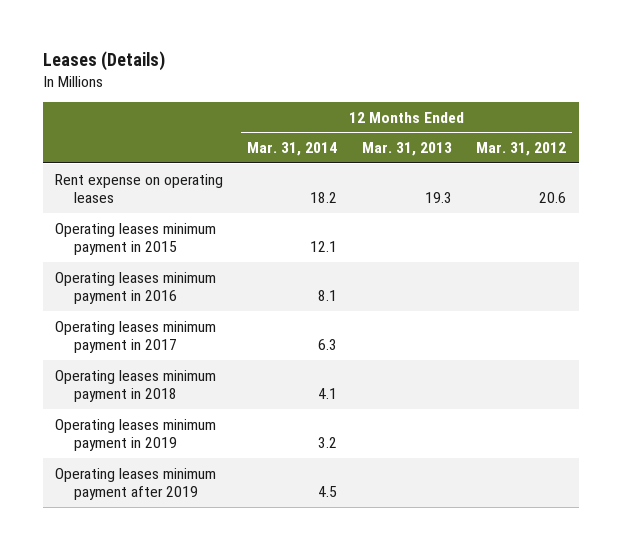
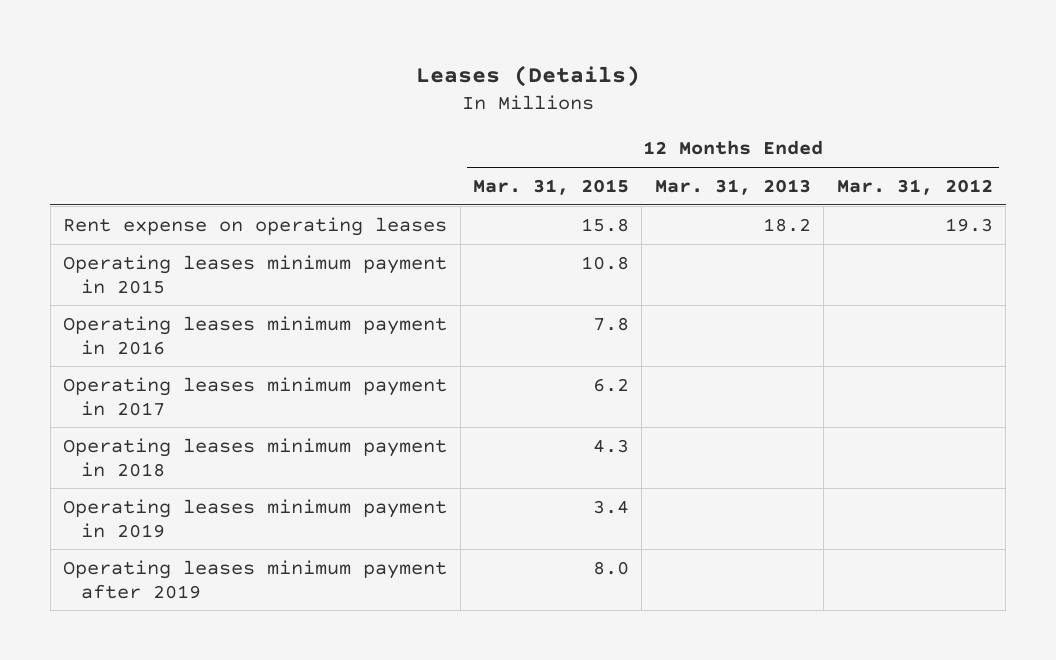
- | 12 Months Ended Mar. 31, 2014 | 12 Months Ended Mar. 31, 2013 | 12 Months Ended Mar. 31, 2012
+ | 12 Months Ended Mar. 31, 2015 | 12 Months Ended Mar. 31, 2013 | 12 Months Ended Mar. 31, 2012
- Rent expense on operating leases | 18.2 | 19.3 | 20.6
+ Rent expense on operating leases | 15.8 | 18.2 | 19.3

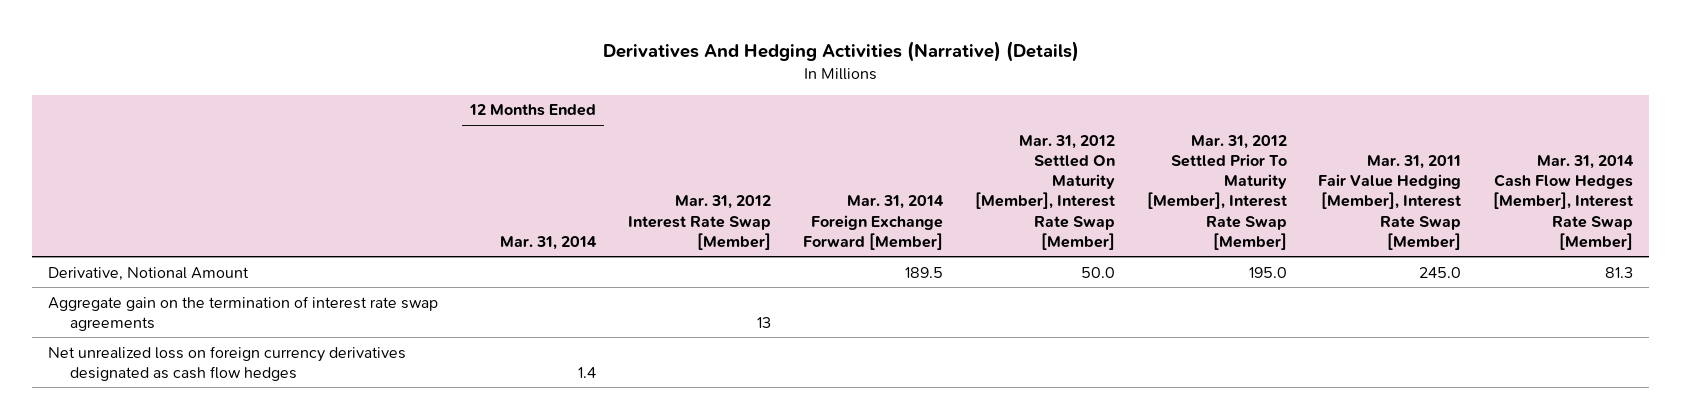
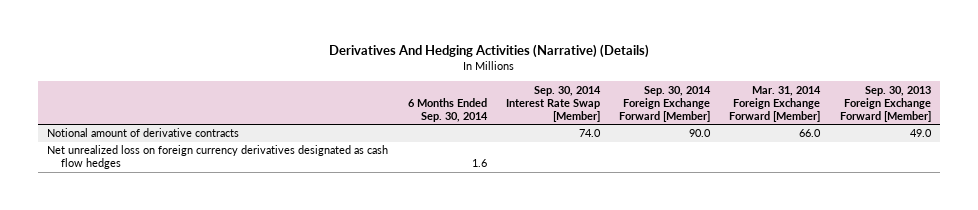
- | 12 Months Ended Mar. 31, 2014 | Mar. 31, 2012 Interest Rate Swap [Member] | Mar. 31, 2014 Foreign Exchange Forward [Member] | Mar. 31, 2012 Settled On Maturity [Member], Interest Rate Swap [Member] | Mar. 31, 2012 Settled Prior To Maturity [Member], Interest Rate Swap [Member] | Mar. 31, 2011 Fair Value Hedging [Member], Interest Rate Swap [Member] | Mar. 31, 2014 Cash Flow Hedges [Member], Interest Rate Swap [Member]
+ | 6 Months Ended Sep. 30, 2014 | Sep. 30, 2014 Interest Rate Swap [Member] | Sep. 30, 2014 Foreign Exchange Forward [Member] | Mar. 31, 2014 Foreign Exchange Forward [Member] | Sep. 30, 2013 Foreign Exchange Forward [Member]
- Derivative, Notional Amount | | | 189.5 | 50.0 | 195.0 | 245.0 | 81.3
- Aggregate gain on the termination of interest rate swap agreements | | 13 | | | | |
+ Notional amount of derivative contracts | | 74.0 | 90.0 | 66.0 | 49.0

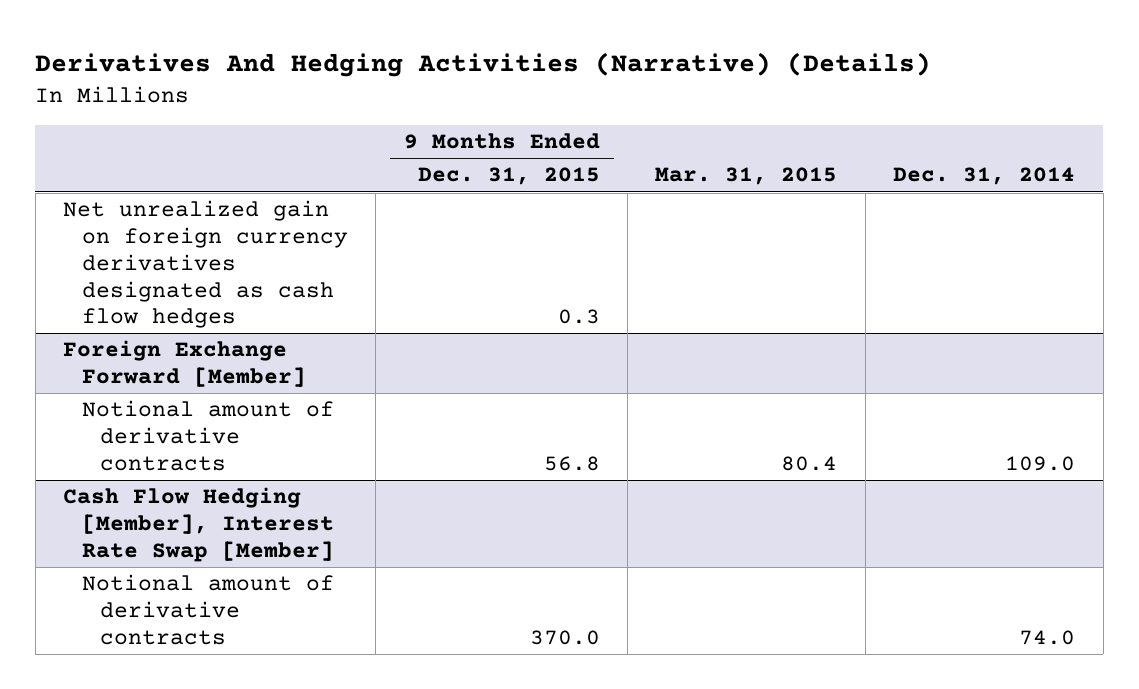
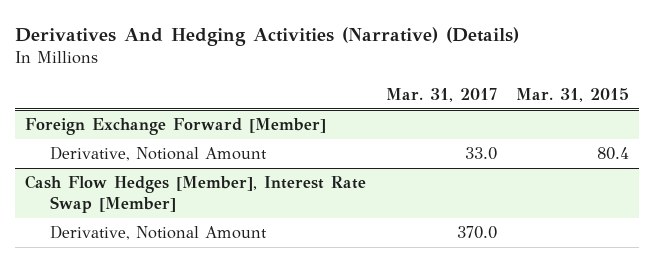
- | 9 Months Ended Dec. 31, 2015 | Mar. 31, 2015 | Dec. 31, 2014
+ | Mar. 31, 2017 | Mar. 31, 2015
- Net unrealized gain on foreign currency derivatives designated as cash flow hedges | 0.3 | |
@ Foreign Exchange Forward [Member]
- Notional amount of derivative contracts | 56.8 | 80.4 | 109.0
- Cash Flow Hedging [Member], Interest Rate Swap [Member]
- Notional amount of derivative contracts | 370.0 | | 74.0
@ Foreign Exchange Forward [Member]
+ Derivative, Notional Amount | 33.0 | 80.4
+ Cash Flow Hedges [Member], Interest Rate Swap [Member]
+ Derivative, Notional Amount | 370.0 |

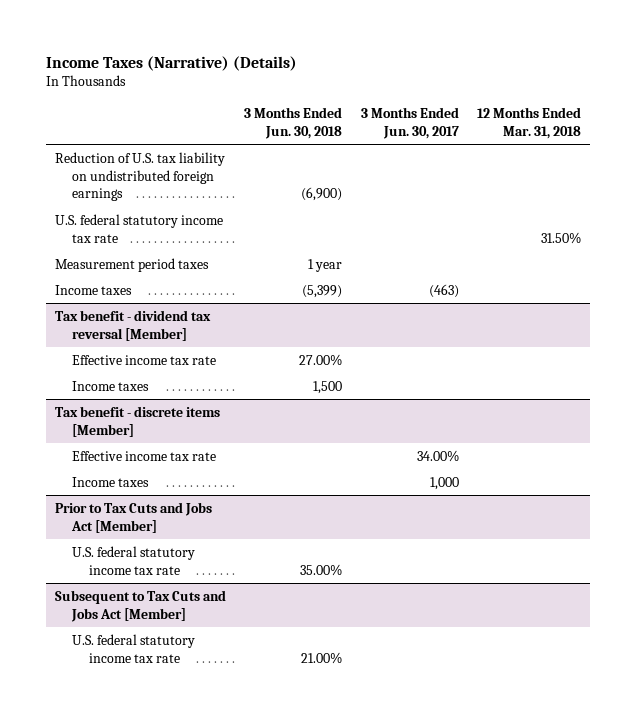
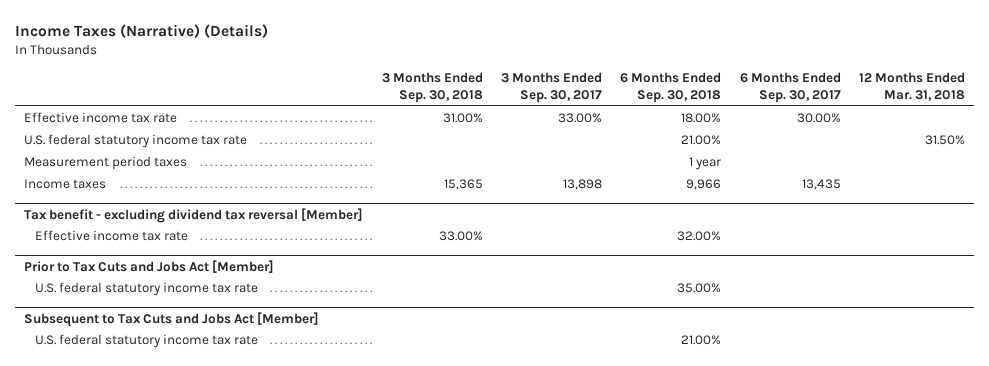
- | 3 Months Ended Jun. 30, 2018 | 3 Months Ended Jun. 30, 2017 | 12 Months Ended Mar. 31, 2018
+ | 3 Months Ended Sep. 30, 2018 | 3 Months Ended Sep. 30, 2017 | 6 Months Ended Sep. 30, 2018 | 6 Months Ended Sep. 30, 2017 | 12 Months Ended Mar. 31, 2018
- Reduction of U.S. tax liability on undistributed foreign earnings | (6,900) | |
+ Effective income tax rate | 31.00% | 33.00% | 18.00% | 30.00% |
- Tax benefit - dividend tax reversal [Member]
+ Tax benefit - excluding dividend tax reversal [Member]
- Income taxes | 1,500 | |
- Tax benefit - discrete items [Member]
- Effective income tax rate | | 34.00% |
- Income taxes | | 1,000 |

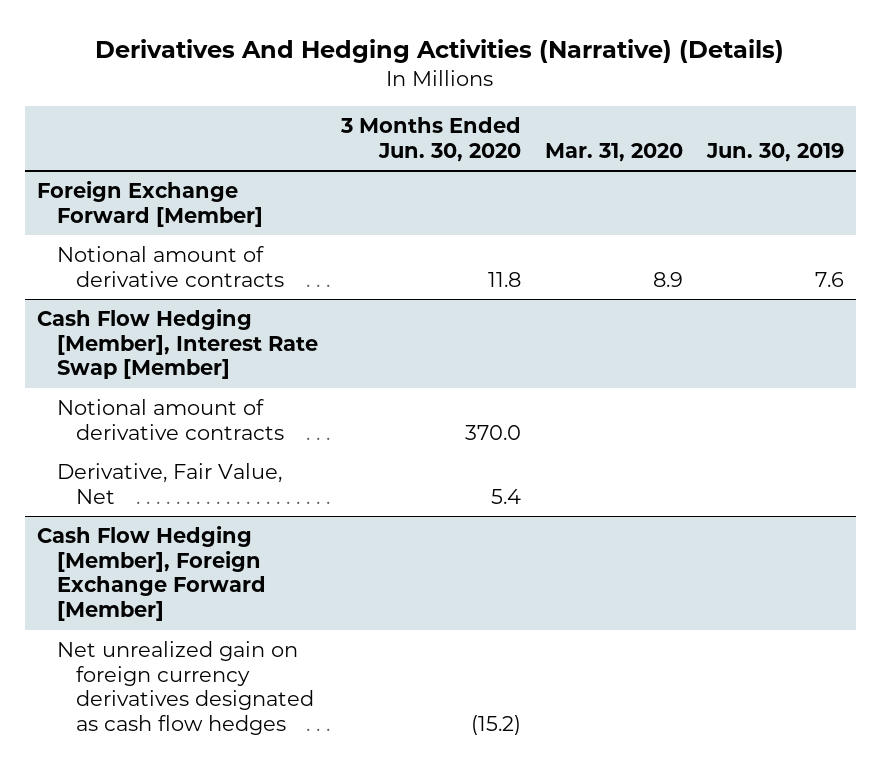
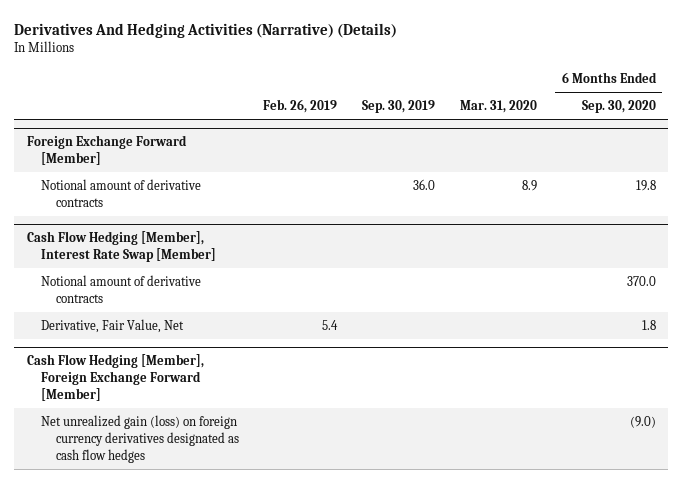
- | 3 Months Ended Jun. 30, 2020 | Mar. 31, 2020 | Jun. 30, 2019
+ | Feb. 26, 2019 | Sep. 30, 2019 | Mar. 31, 2020 | 6 Months Ended Sep. 30, 2020
@ Cash Flow Hedging [Member], Foreign Exchange Forward [Member]
- Net unrealized gain on foreign currency derivatives designated as cash flow hedges | (15.2) | |
+ Net unrealized gain (loss) on foreign currency derivatives designated as cash flow hedges | | | | (9.0)

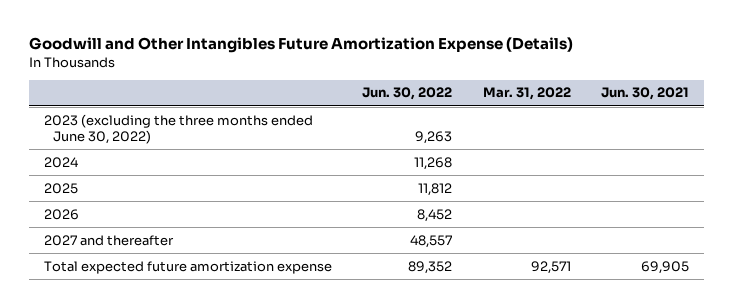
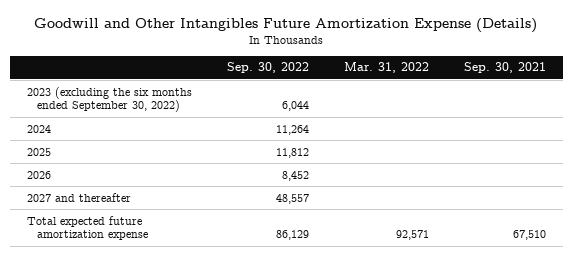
- | Jun. 30, 2022 | Mar. 31, 2022 | Jun. 30, 2021
+ | Sep. 30, 2022 | Mar. 31, 2022 | Sep. 30, 2021
- 2023 (excluding the three months ended June 30, 2022) | 9,263 | |
+ 2023 (excluding the six months ended September 30, 2022) | 6,044 | |

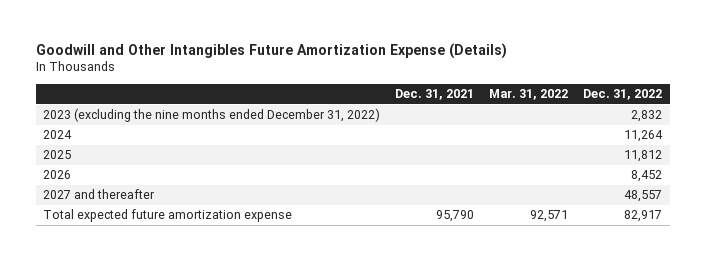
- | Sep. 30, 2022 | Mar. 31, 2022 | Sep. 30, 2021
+ | Dec. 31, 2021 | Mar. 31, 2022 | Dec. 31, 2022
- 2023 (excluding the six months ended September 30, 2022) | 6,044 | |
+ 2023 (excluding the nine months ended December 31, 2022) | | | 2,832

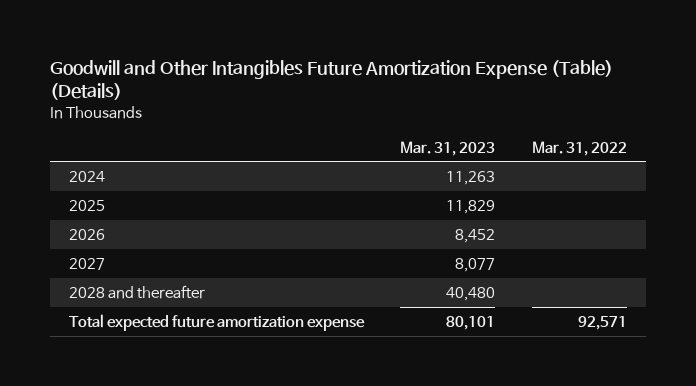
- Goodwill and Other Intangibles Future Amortization Expense (Details)
+ Goodwill and Other Intangibles Future Amortization Expense (Table) (Details)
- | Dec. 31, 2021 | Mar. 31, 2022 | Dec. 31, 2022
+ | Mar. 31, 2023 | Mar. 31, 2022
- 2023 (excluding the nine months ended December 31, 2022) | | | 2,832
- 2027 and thereafter | | | 48,557
+ 2027 | 8,077 |
+ 2028 and thereafter | 40,480 |

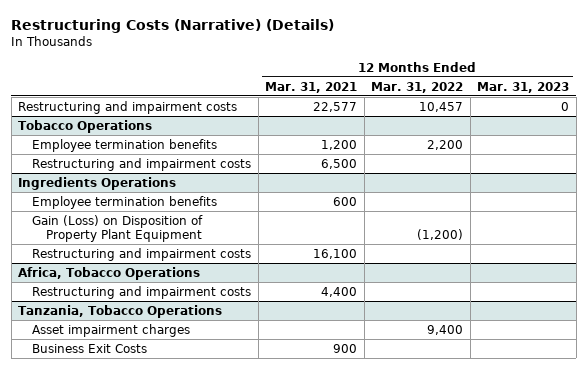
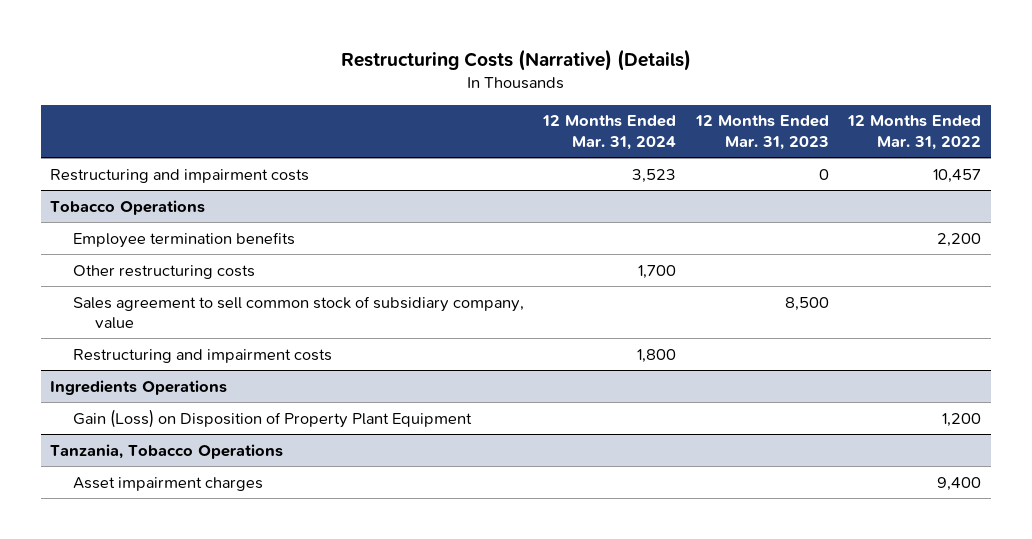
- | 12 Months Ended Mar. 31, 2021 | 12 Months Ended Mar. 31, 2022 | 12 Months Ended Mar. 31, 2023
+ | 12 Months Ended Mar. 31, 2024 | 12 Months Ended Mar. 31, 2023 | 12 Months Ended Mar. 31, 2022
@ Tobacco Operations
+ Other restructuring costs | 1,700 | |
+ Sales agreement to sell common stock of subsidiary company, value | | 8,500 |
@ Ingredients Operations
- Employee termination benefits | 600 | |
- Gain (Loss) on Disposition of Property Plant Equipment | | (1,200) |
- Restructuring and impairment costs | 16,100 | |
- Africa, Tobacco Operations
- Restructuring and impairment costs | 4,400 | |
@ Ingredients Operations
+ Gain (Loss) on Disposition of Property Plant Equipment | | | 1,200
@ Tanzania, Tobacco Operations
- Business Exit Costs | 900 | |

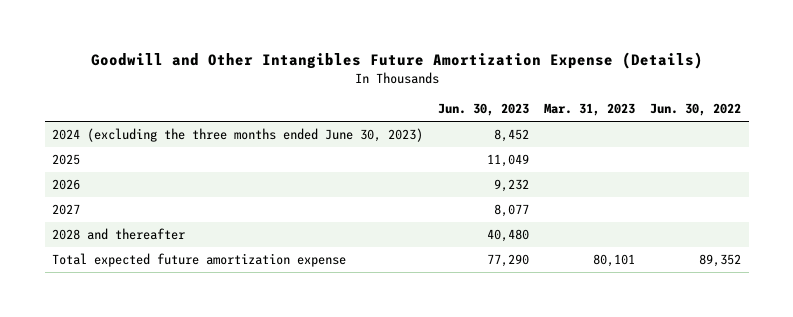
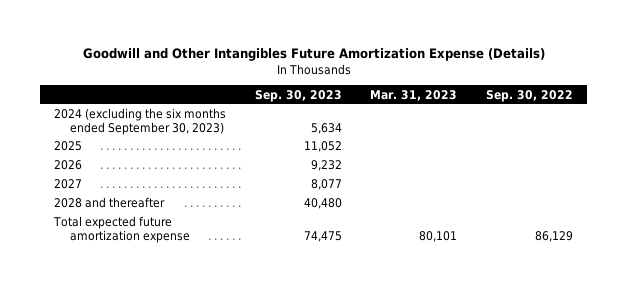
- | Jun. 30, 2023 | Mar. 31, 2023 | Jun. 30, 2022
+ | Sep. 30, 2023 | Mar. 31, 2023 | Sep. 30, 2022
- 2024 (excluding the three months ended June 30, 2023) | 8,452 | |
+ 2024 (excluding the six months ended September 30, 2023) | 5,634 | |

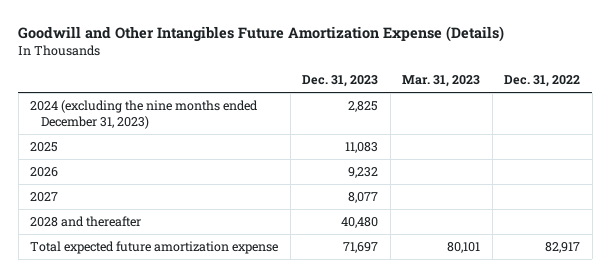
- | Sep. 30, 2023 | Mar. 31, 2023 | Sep. 30, 2022
+ | Dec. 31, 2023 | Mar. 31, 2023 | Dec. 31, 2022
- 2024 (excluding the six months ended September 30, 2023) | 5,634 | |
+ 2024 (excluding the nine months ended December 31, 2023) | 2,825 | |

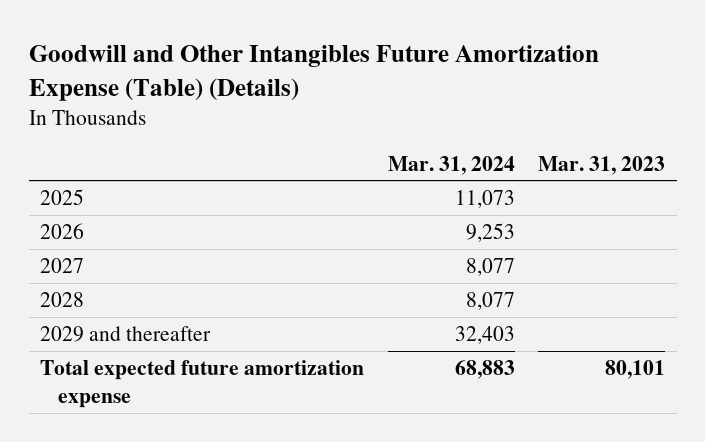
- Goodwill and Other Intangibles Future Amortization Expense (Details)
+ Goodwill and Other Intangibles Future Amortization Expense (Table) (Details)
- | Dec. 31, 2023 | Mar. 31, 2023 | Dec. 31, 2022
+ | Mar. 31, 2024 | Mar. 31, 2023
- 2024 (excluding the nine months ended December 31, 2023) | 2,825 | |
- 2028 and thereafter | 40,480 | |
+ 2028 | 8,077 |
+ 2029 and thereafter | 32,403 |

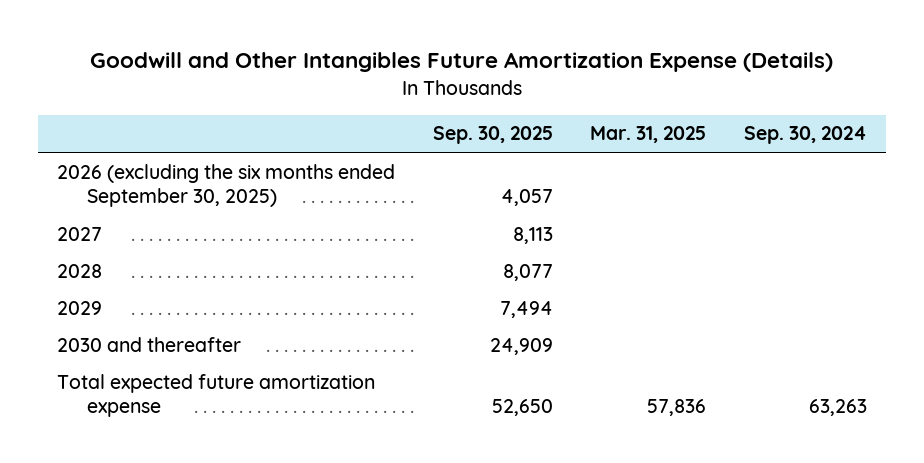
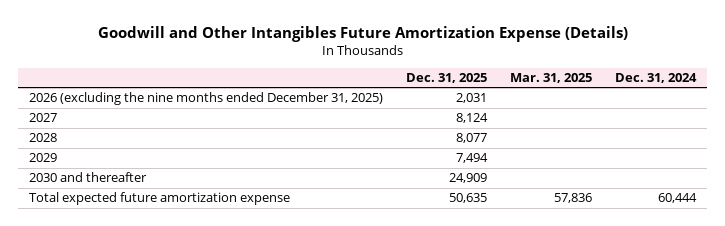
- | Sep. 30, 2025 | Mar. 31, 2025 | Sep. 30, 2024
+ | Dec. 31, 2025 | Mar. 31, 2025 | Dec. 31, 2024
- 2026 (excluding the six months ended September 30, 2025) | 4,057 | |
+ 2026 (excluding the nine months ended December 31, 2025) | 2,031 | |

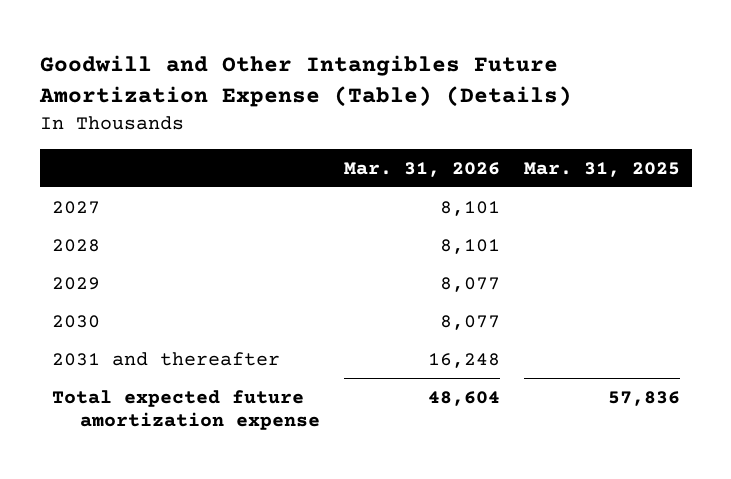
- Goodwill and Other Intangibles Future Amortization Expense (Details)
+ Goodwill and Other Intangibles Future Amortization Expense (Table) (Details)
- | Dec. 31, 2025 | Mar. 31, 2025 | Dec. 31, 2024
+ | Mar. 31, 2026 | Mar. 31, 2025
- 2026 (excluding the nine months ended December 31, 2025) | 2,031 | |
- 2030 and thereafter | 24,909 | |
+ 2030 | 8,077 |
+ 2031 and thereafter | 16,248 |

